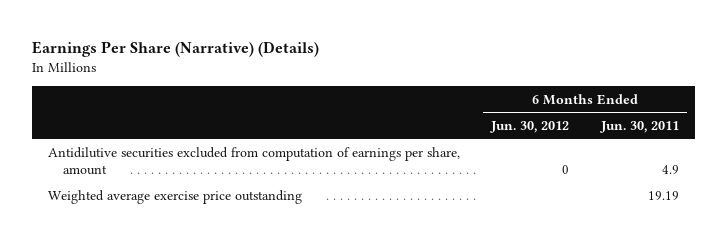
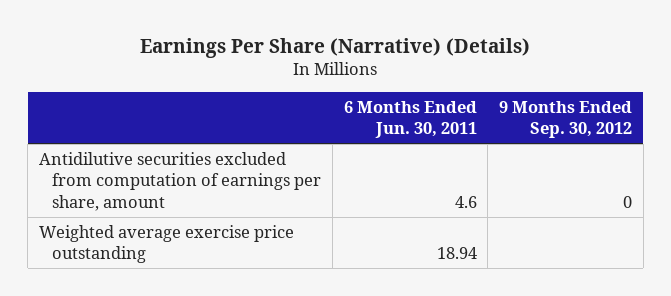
- | 6 Months Ended Jun. 30, 2012 | 6 Months Ended Jun. 30, 2011
+ | 6 Months Ended Jun. 30, 2011 | 9 Months Ended Sep. 30, 2012
- Antidilutive securities excluded from computation of earnings per share, amount | 0 | 4.9
- Weighted average exercise price outstanding | | 19.19
+ Antidilutive securities excluded from computation of earnings per share, amount | 4.6 | 0
+ Weighted average exercise price outstanding | 18.94 |

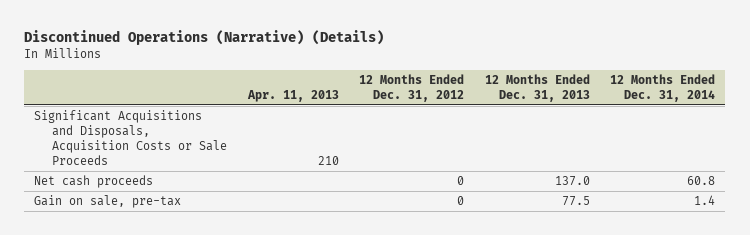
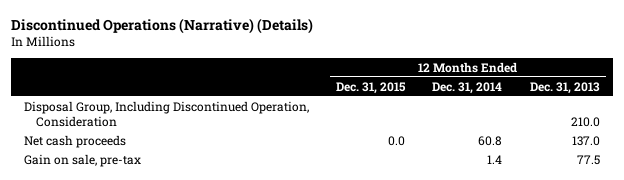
- | Apr. 11, 2013 | 12 Months Ended Dec. 31, 2012 | 12 Months Ended Dec. 31, 2013 | 12 Months Ended Dec. 31, 2014
+ | 12 Months Ended Dec. 31, 2015 | 12 Months Ended Dec. 31, 2014 | 12 Months Ended Dec. 31, 2013
- Significant Acquisitions and Disposals, Acquisition Costs or Sale Proceeds | 210 | | |
+ Disposal Group, Including Discontinued Operation, Consideration | | | 210.0

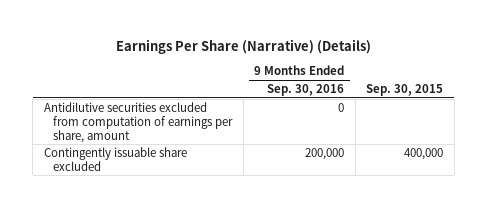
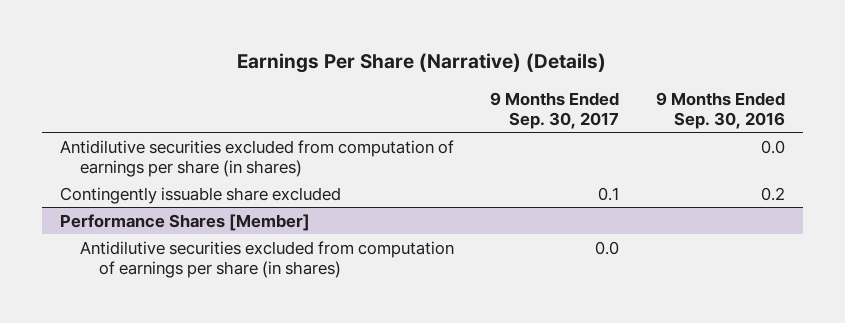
- | 9 Months Ended Sep. 30, 2016 | Sep. 30, 2015
+ | 9 Months Ended Sep. 30, 2017 | 9 Months Ended Sep. 30, 2016
- Antidilutive securities excluded from computation of earnings per share, amount | 0 |
- Contingently issuable share excluded | 200,000 | 400,000
+ Antidilutive securities excluded from computation of earnings per share (in shares) | | 0.0
+ Contingently issuable share excluded | 0.1 | 0.2
+ Performance Shares [Member]
+ Antidilutive securities excluded from computation of earnings per share (in shares) | 0.0 |

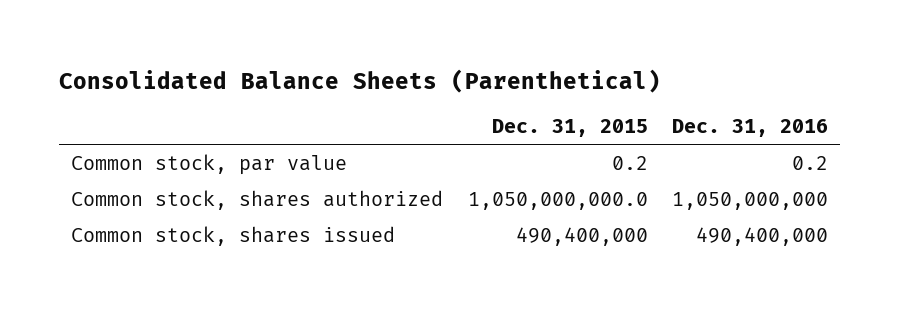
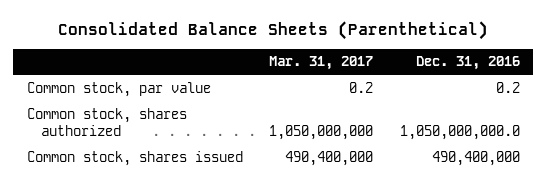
- | Dec. 31, 2015 | Dec. 31, 2016
+ | Mar. 31, 2017 | Dec. 31, 2016
- Common stock, shares authorized | 1,050,000,000.0 | 1,050,000,000
+ Common stock, shares authorized | 1,050,000,000 | 1,050,000,000.0

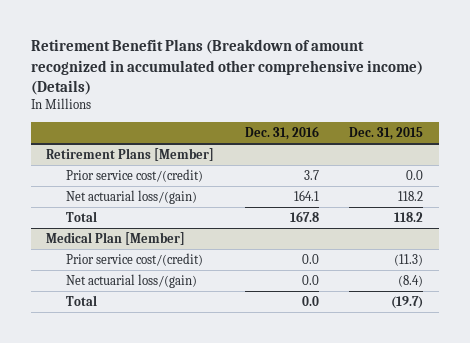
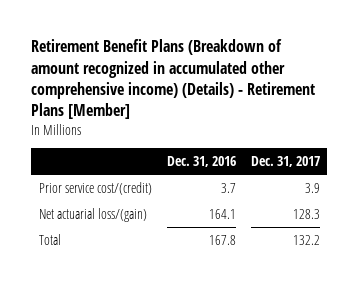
- Retirement Benefit Plans (Breakdown of amount recognized in accumulated other comprehensive income) (Details)
+ Retirement Benefit Plans (Breakdown of amount recognized in accumulated other comprehensive income) (Details) - Retirement Plans [Member]
- | Dec. 31, 2016 | Dec. 31, 2015
+ | Dec. 31, 2016 | Dec. 31, 2017
- Retirement Plans [Member]
- Medical Plan [Member]
- Prior service cost/(credit) | 0.0 | (11.3)
- Net actuarial loss/(gain) | 0.0 | (8.4)
- Total | 0.0 | (19.7)

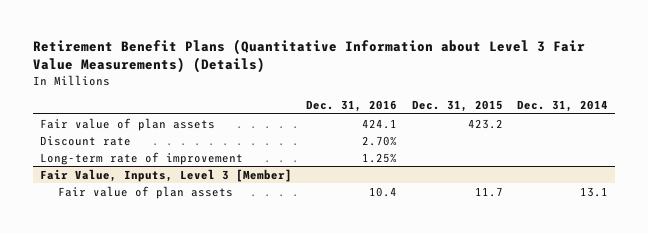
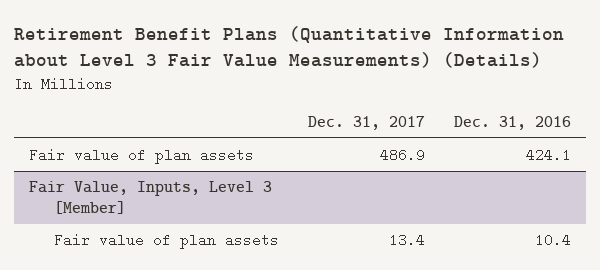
- | Dec. 31, 2016 | Dec. 31, 2015 | Dec. 31, 2014
+ | Dec. 31, 2017 | Dec. 31, 2016
- Discount rate | 2.70% | |
- Long-term rate of improvement | 1.25% | |

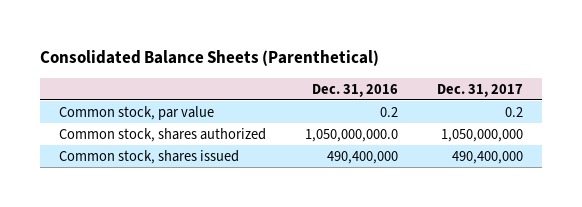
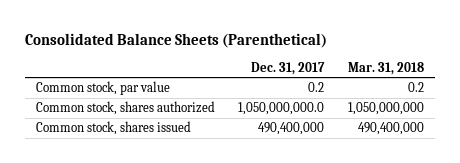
- | Dec. 31, 2016 | Dec. 31, 2017
+ | Dec. 31, 2017 | Mar. 31, 2018
- Common stock, shares authorized | 1,050,000,000.0 | 1,050,000,000
+ Common stock, shares authorized | 1,050,000,000.0 | 1,050,000,000

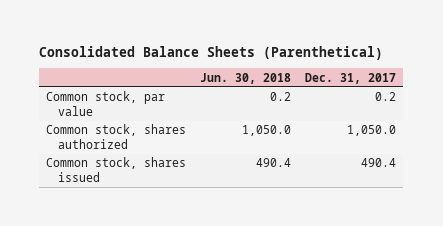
- | Dec. 31, 2017 | Mar. 31, 2018
+ | Jun. 30, 2018 | Dec. 31, 2017
- Common stock, shares authorized | 1,050,000,000.0 | 1,050,000,000
- Common stock, shares issued | 490,400,000 | 490,400,000
+ Common stock, shares authorized | 1,050.0 | 1,050.0
+ Common stock, shares issued | 490.4 | 490.4

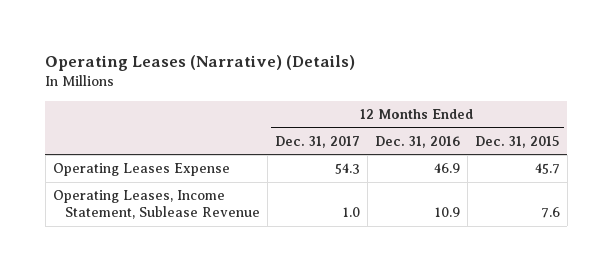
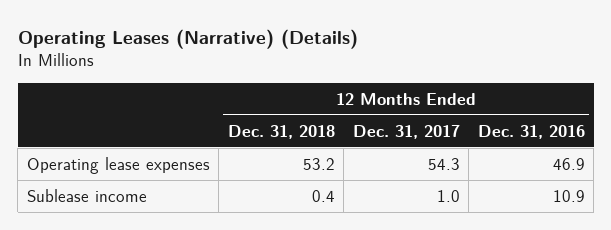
- | 12 Months Ended Dec. 31, 2017 | 12 Months Ended Dec. 31, 2016 | 12 Months Ended Dec. 31, 2015
+ | 12 Months Ended Dec. 31, 2018 | 12 Months Ended Dec. 31, 2017 | 12 Months Ended Dec. 31, 2016
- Operating Leases Expense | 54.3 | 46.9 | 45.7
- Operating Leases, Income Statement, Sublease Revenue | 1.0 | 10.9 | 7.6
+ Operating lease expenses | 53.2 | 54.3 | 46.9
+ Sublease income | 0.4 | 1.0 | 10.9

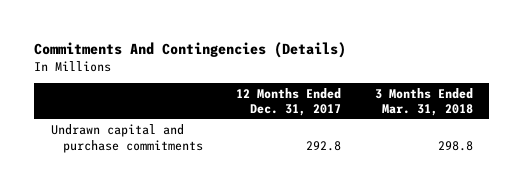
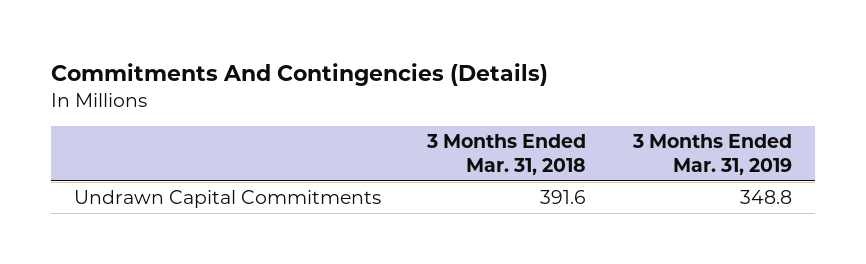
- | 12 Months Ended Dec. 31, 2017 | 3 Months Ended Mar. 31, 2018
+ | 3 Months Ended Mar. 31, 2018 | 3 Months Ended Mar. 31, 2019
- Undrawn capital and purchase commitments | 292.8 | 298.8
+ Undrawn Capital Commitments | 391.6 | 348.8

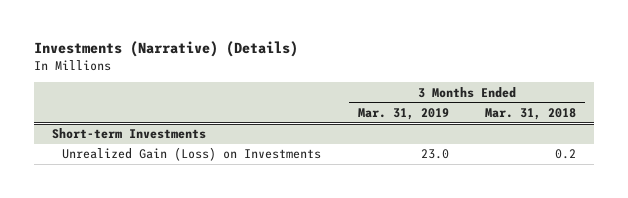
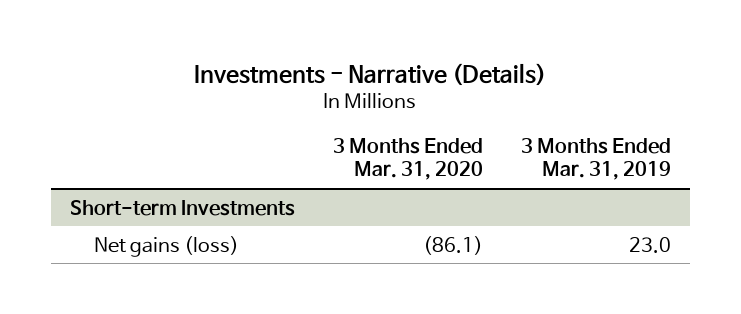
- Investments (Narrative) (Details)
+ Investments - Narrative (Details)
- | 3 Months Ended Mar. 31, 2019 | 3 Months Ended Mar. 31, 2018
+ | 3 Months Ended Mar. 31, 2020 | 3 Months Ended Mar. 31, 2019
@ Short-term Investments
- Unrealized Gain (Loss) on Investments | 23.0 | 0.2
+ Net gains (loss) | (86.1) | 23.0

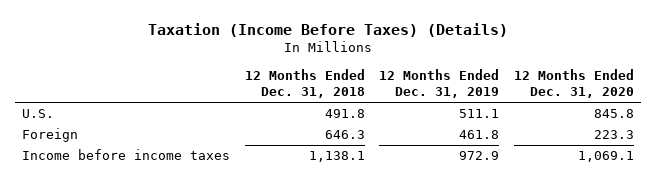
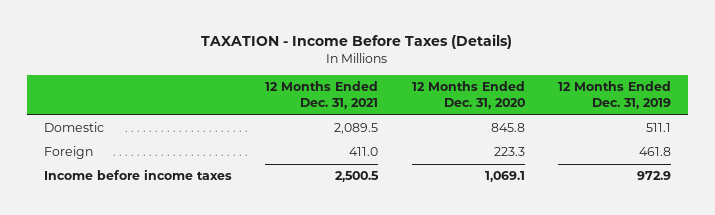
- Taxation (Income Before Taxes) (Details)
+ TAXATION - Income Before Taxes (Details)
- | 12 Months Ended Dec. 31, 2018 | 12 Months Ended Dec. 31, 2019 | 12 Months Ended Dec. 31, 2020
+ | 12 Months Ended Dec. 31, 2021 | 12 Months Ended Dec. 31, 2020 | 12 Months Ended Dec. 31, 2019
- U.S. | 491.8 | 511.1 | 845.8
+ Domestic | 2,089.5 | 845.8 | 511.1

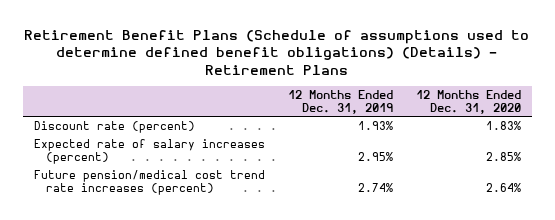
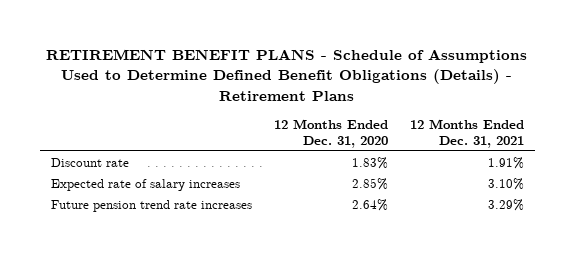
- Retirement Benefit Plans (Schedule of assumptions used to determine defined benefit obligations) (Details) - Retirement Plans
+ RETIREMENT BENEFIT PLANS - Schedule of Assumptions Used to Determine Defined Benefit Obligations (Details) - Retirement Plans
- | 12 Months Ended Dec. 31, 2019 | 12 Months Ended Dec. 31, 2020
+ | 12 Months Ended Dec. 31, 2020 | 12 Months Ended Dec. 31, 2021
- Discount rate (percent) | 1.93% | 1.83%
- Expected rate of salary increases (percent) | 2.95% | 2.85%
- Future pension/medical cost trend rate increases (percent) | 2.74% | 2.64%
+ Discount rate | 1.83% | 1.91%
+ Expected rate of salary increases | 2.85% | 3.10%
+ Future pension trend rate increases | 2.64% | 3.29%

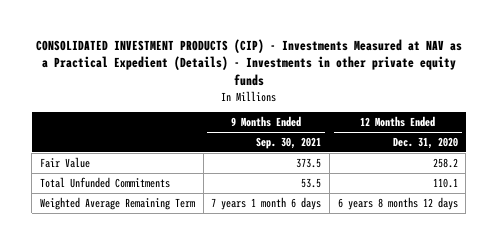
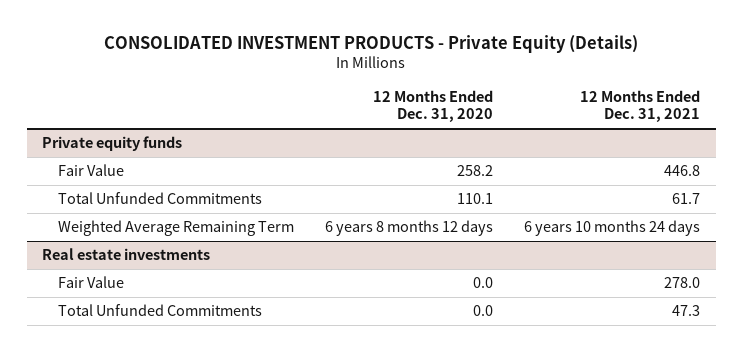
- CONSOLIDATED INVESTMENT PRODUCTS (CIP) - Investments Measured at NAV as a Practical Expedient (Details) - Investments in other private equity funds
+ CONSOLIDATED INVESTMENT PRODUCTS - Private Equity (Details)
- | 9 Months Ended Sep. 30, 2021 | 12 Months Ended Dec. 31, 2020
+ | 12 Months Ended Dec. 31, 2020 | 12 Months Ended Dec. 31, 2021
+ Private equity funds
+ Real estate investments
+ Fair Value | 0.0 | 278.0
+ Total Unfunded Commitments | 0.0 | 47.3

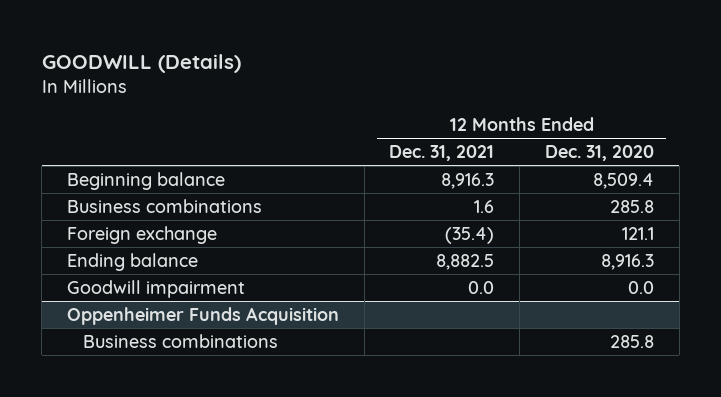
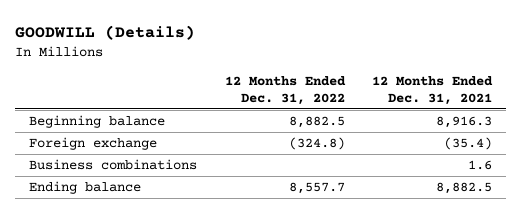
- | 12 Months Ended Dec. 31, 2021 | 12 Months Ended Dec. 31, 2020
+ | 12 Months Ended Dec. 31, 2022 | 12 Months Ended Dec. 31, 2021
moved down: Business combinations | | 1.6
- Goodwill impairment | 0.0 | 0.0
- Oppenheimer Funds Acquisition
- Business combinations | | 285.8

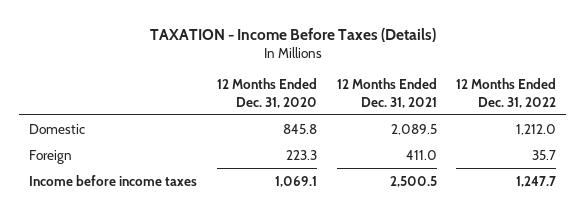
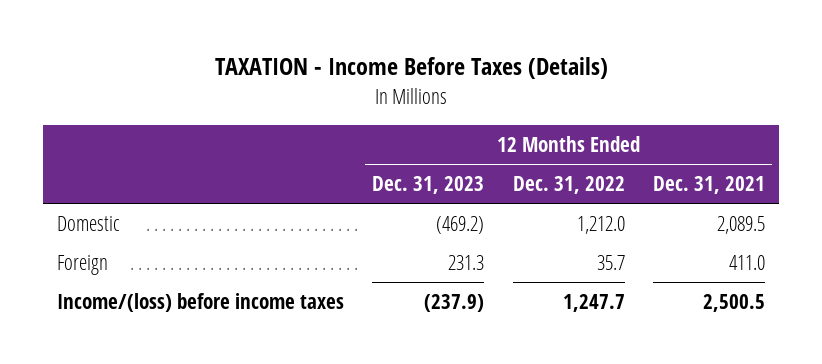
- | 12 Months Ended Dec. 31, 2020 | 12 Months Ended Dec. 31, 2021 | 12 Months Ended Dec. 31, 2022
+ | 12 Months Ended Dec. 31, 2023 | 12 Months Ended Dec. 31, 2022 | 12 Months Ended Dec. 31, 2021
- Income before income taxes | 1,069.1 | 2,500.5 | 1,247.7
+ Income/(loss) before income taxes | (237.9) | 1,247.7 | 2,500.5

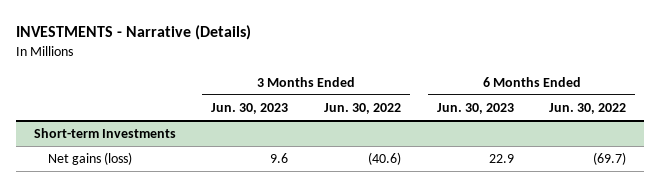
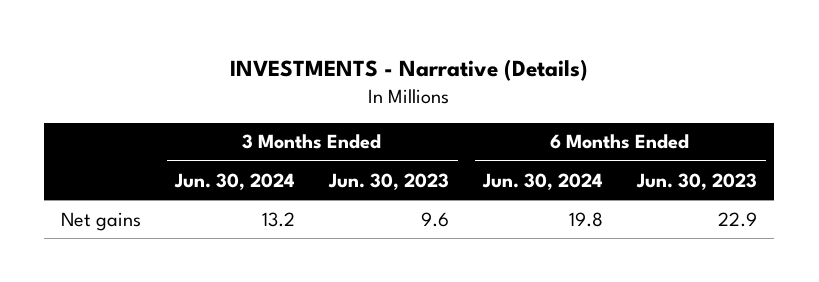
- | 3 Months Ended Jun. 30, 2023 | 3 Months Ended Jun. 30, 2022 | 6 Months Ended Jun. 30, 2023 | 6 Months Ended Jun. 30, 2022
+ | 3 Months Ended Jun. 30, 2024 | 3 Months Ended Jun. 30, 2023 | 6 Months Ended Jun. 30, 2024 | 6 Months Ended Jun. 30, 2023
- Short-term Investments
- Net gains (loss) | 9.6 | (40.6) | 22.9 | (69.7)
+ Net gains | 13.2 | 9.6 | 19.8 | 22.9

